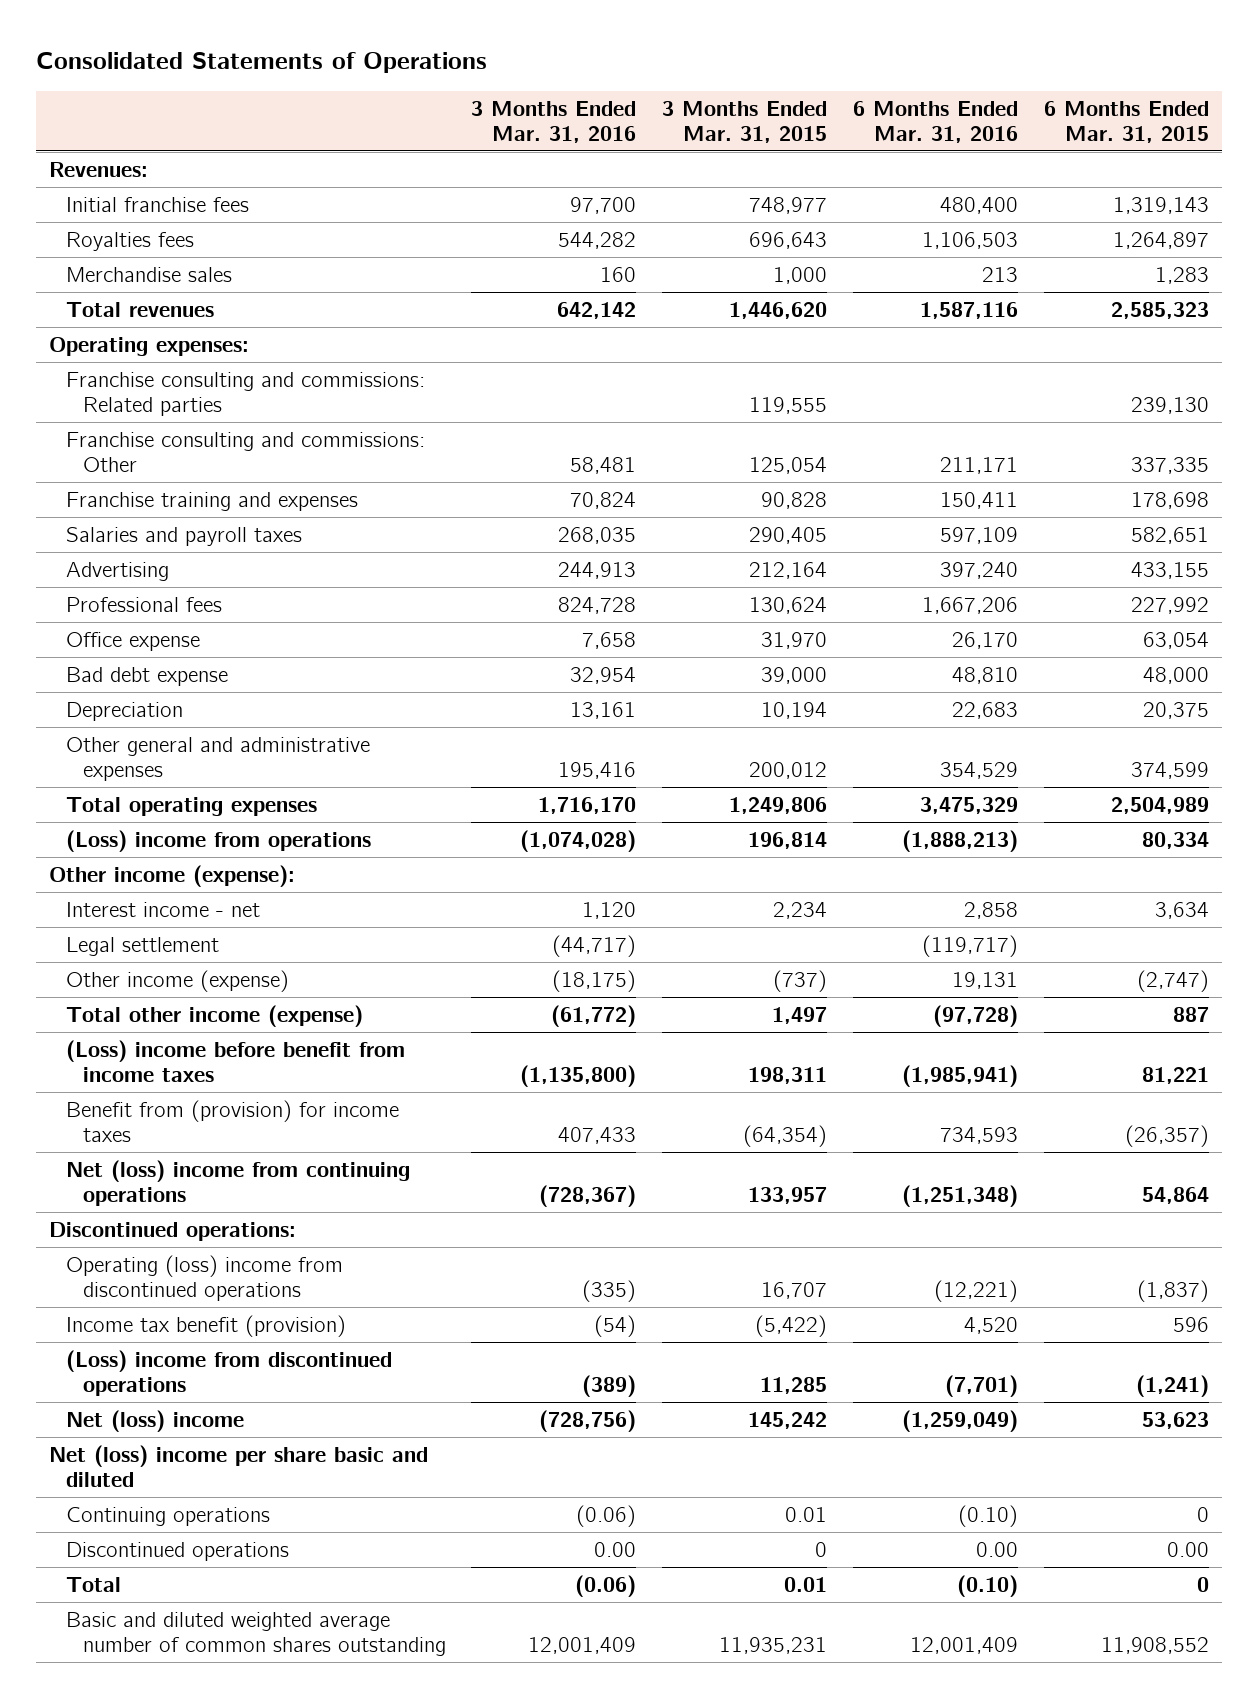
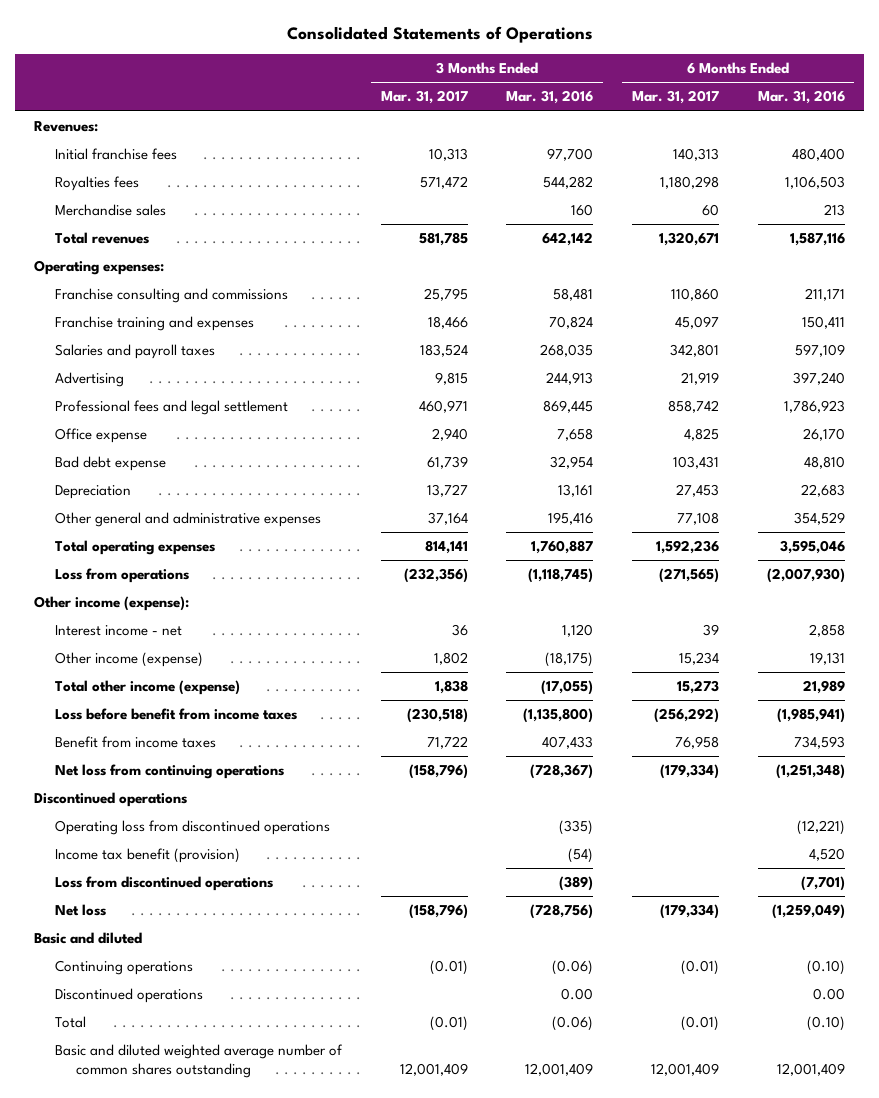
- | 3 Months Ended Mar. 31, 2016 | 3 Months Ended Mar. 31, 2015 | 6 Months Ended Mar. 31, 2016 | 6 Months Ended Mar. 31, 2015
+ | 3 Months Ended Mar. 31, 2017 | 3 Months Ended Mar. 31, 2016 | 6 Months Ended Mar. 31, 2017 | 6 Months Ended Mar. 31, 2016
- Franchise consulting and commissions: Related parties | | 119,555 | | 239,130
- Franchise consulting and commissions: Other | 58,481 | 125,054 | 211,171 | 337,335
+ Franchise consulting and commissions | 25,795 | 58,481 | 110,860 | 211,171
- Professional fees | 824,728 | 130,624 | 1,667,206 | 227,992
+ Professional fees and legal settlement | 460,971 | 869,445 | 858,742 | 1,786,923
- Total operating expenses | 1,716,170 | 1,249,806 | 3,475,329 | 2,504,989
- (Loss) income from operations | (1,074,028) | 196,814 | (1,888,213) | 80,334
+ Total operating expenses | 814,141 | 1,760,887 | 1,592,236 | 3,595,046
+ Loss from operations | (232,356) | (1,118,745) | (271,565) | (2,007,930)
- Legal settlement | (44,717) | | (119,717) |
- Total other income (expense) | (61,772) | 1,497 | (97,728) | 887
- (Loss) income before benefit from income taxes | (1,135,800) | 198,311 | (1,985,941) | 81,221
- Benefit from (provision) for income taxes | 407,433 | (64,354) | 734,593 | (26,357)
- Net (loss) income from continuing operations | (728,367) | 133,957 | (1,251,348) | 54,864
- Discontinued operations:
- Operating (loss) income from discontinued operations | (335) | 16,707 | (12,221) | (1,837)
+ Total other income (expense) | 1,838 | (17,055) | 15,273 | 21,989
+ Loss before benefit from income taxes | (230,518) | (1,135,800) | (256,292) | (1,985,941)
+ Benefit from income taxes | 71,722 | 407,433 | 76,958 | 734,593
+ Net loss from continuing operations | (158,796) | (728,367) | (179,334) | (1,251,348)
+ Discontinued operations
+ Operating loss from discontinued operations | | (335) | | (12,221)
- (Loss) income from discontinued operations | (389) | 11,285 | (7,701) | (1,241)
- Net (loss) income | (728,756) | 145,242 | (1,259,049) | 53,623
- Net (loss) income per share basic and diluted
+ Loss from discontinued operations | | (389) | | (7,701)
+ Net loss | (158,796) | (728,756) | (179,334) | (1,259,049)
+ Basic and diluted

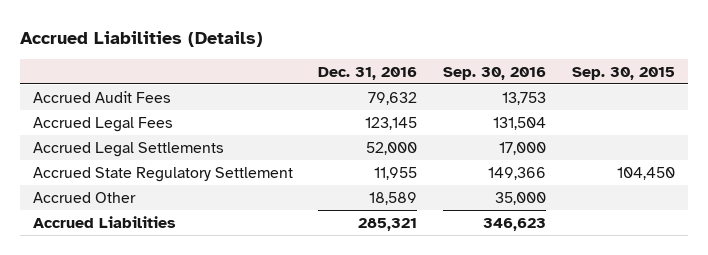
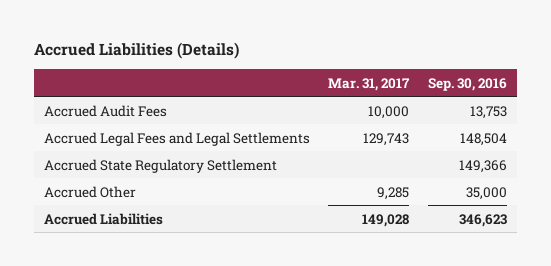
- | Dec. 31, 2016 | Sep. 30, 2016 | Sep. 30, 2015
+ | Mar. 31, 2017 | Sep. 30, 2016
- Accrued Legal Fees | 123,145 | 131,504 |
- Accrued Legal Settlements | 52,000 | 17,000 |
+ Accrued Legal Fees and Legal Settlements | 129,743 | 148,504

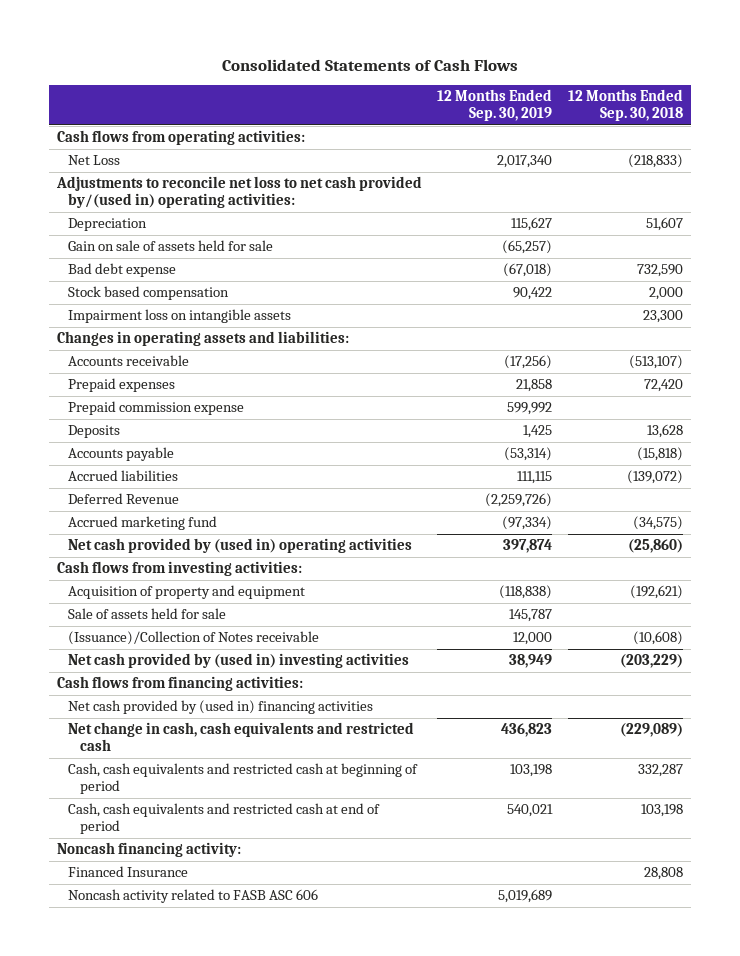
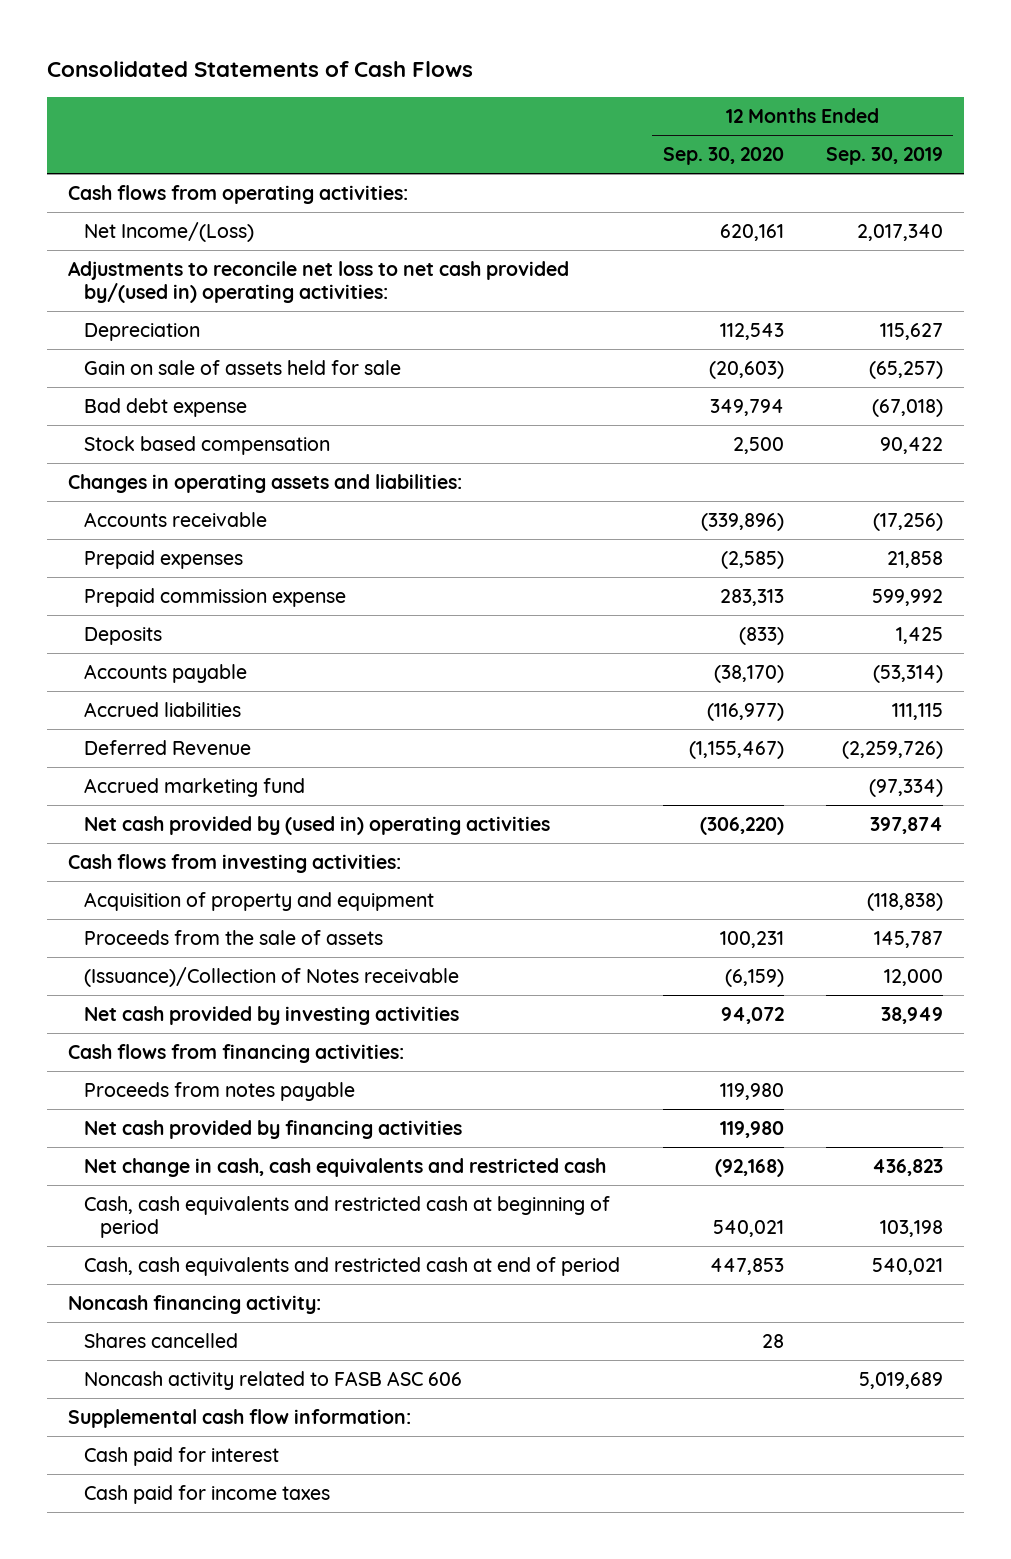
- | 12 Months Ended Sep. 30, 2019 | 12 Months Ended Sep. 30, 2018
+ | 12 Months Ended Sep. 30, 2020 | 12 Months Ended Sep. 30, 2019
- Net Loss | 2,017,340 | (218,833)
+ Net Income/(Loss) | 620,161 | 2,017,340
- Impairment loss on intangible assets | | 23,300
- Sale of assets held for sale | 145,787 |
+ Proceeds from the sale of assets | 100,231 | 145,787
- Net cash provided by (used in) investing activities | 38,949 | (203,229)
+ Net cash provided by investing activities | 94,072 | 38,949
- Net cash provided by (used in) financing activities
+ Proceeds from notes payable | 119,980 |
+ Net cash provided by financing activities | 119,980 |
- Financed Insurance | | 28,808
+ Shares cancelled | 28 |
+ Supplemental cash flow information:
+ Cash paid for interest
+ Cash paid for income taxes

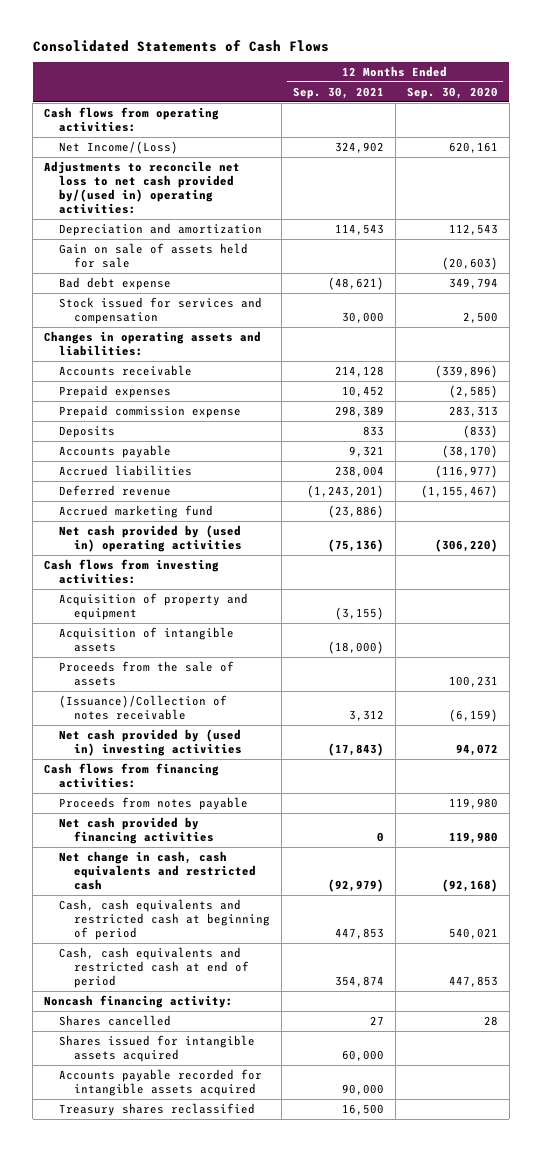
- | 12 Months Ended Sep. 30, 2020 | 12 Months Ended Sep. 30, 2019
+ | 12 Months Ended Sep. 30, 2021 | 12 Months Ended Sep. 30, 2020
- Depreciation | 112,543 | 115,627
+ Depreciation and amortization | 114,543 | 112,543
- Stock based compensation | 2,500 | 90,422
+ Stock issued for services and compensation | 30,000 | 2,500
- Deferred Revenue | (1,155,467) | (2,259,726)
+ Deferred revenue | (1,243,201) | (1,155,467)
+ Acquisition of intangible assets | (18,000) |
- (Issuance)/Collection of Notes receivable | (6,159) | 12,000
- Net cash provided by investing activities | 94,072 | 38,949
+ (Issuance)/Collection of notes receivable | 3,312 | (6,159)
+ Net cash provided by (used in) investing activities | (17,843) | 94,072
- Noncash activity related to FASB ASC 606 | | 5,019,689
- Supplemental cash flow information:
- Cash paid for interest
- Cash paid for income taxes
+ Shares issued for intangible assets acquired | 60,000 |
+ Accounts payable recorded for intangible assets acquired | 90,000 |
+ Treasury shares reclassified | 16,500 |

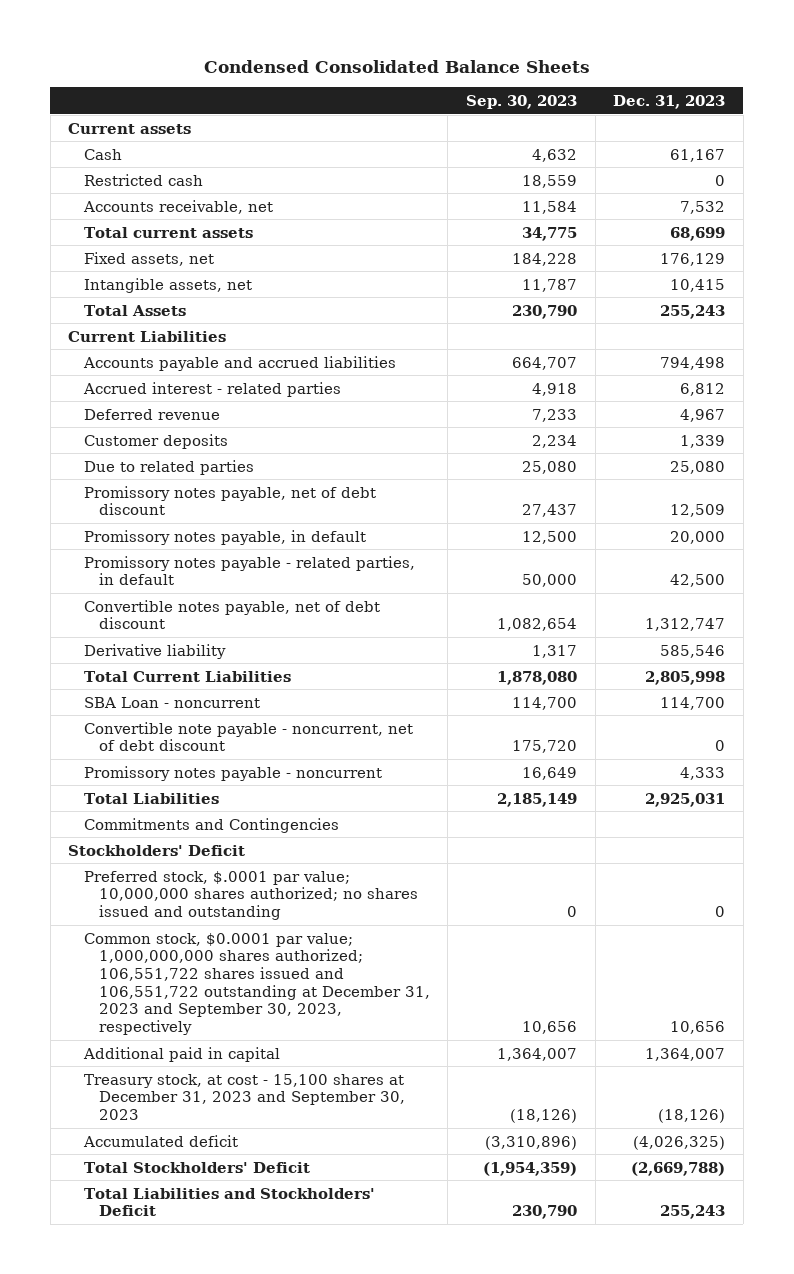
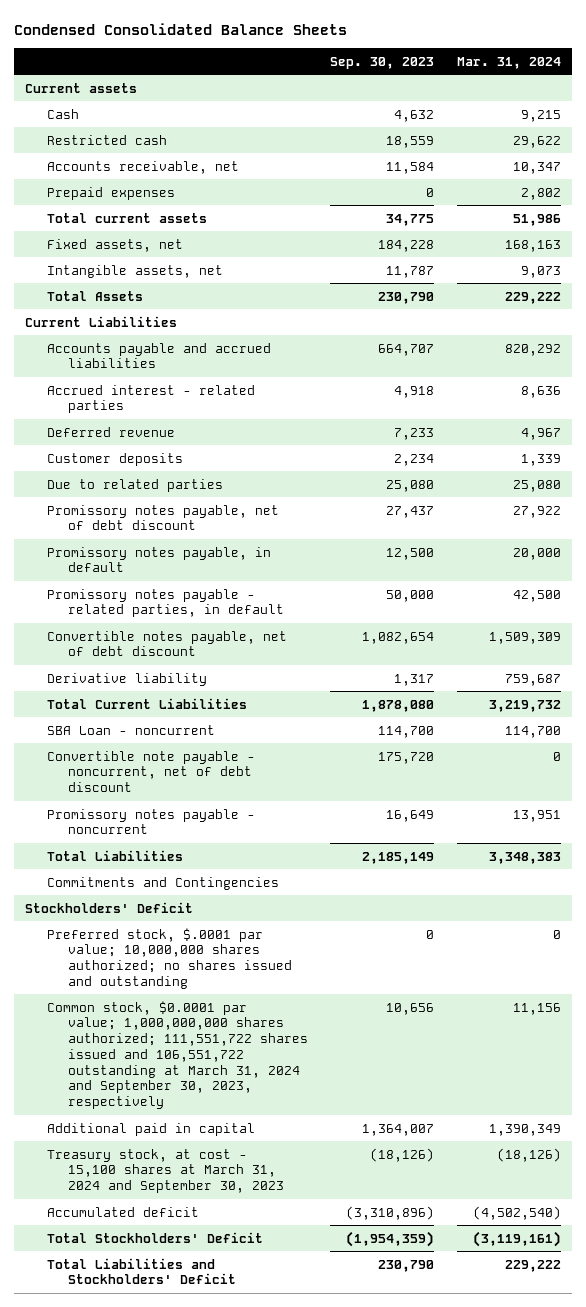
- | Sep. 30, 2023 | Dec. 31, 2023
+ | Sep. 30, 2023 | Mar. 31, 2024
+ Prepaid expenses | 0 | 2,802
- Common stock, $0.0001 par value; 1,000,000,000 shares authorized; 106,551,722 shares issued and 106,551,722 outstanding at December 31, 2023 and September 30, 2023, respectively | 10,656 | 10,656
+ Common stock, $0.0001 par value; 1,000,000,000 shares authorized; 111,551,722 shares issued and 106,551,722 outstanding at March 31, 2024 and September 30, 2023, respectively | 10,656 | 11,156
- Treasury stock, at cost - 15,100 shares at December 31, 2023 and September 30, 2023 | (18,126) | (18,126)
+ Treasury stock, at cost - 15,100 shares at March 31, 2024 and September 30, 2023 | (18,126) | (18,126)

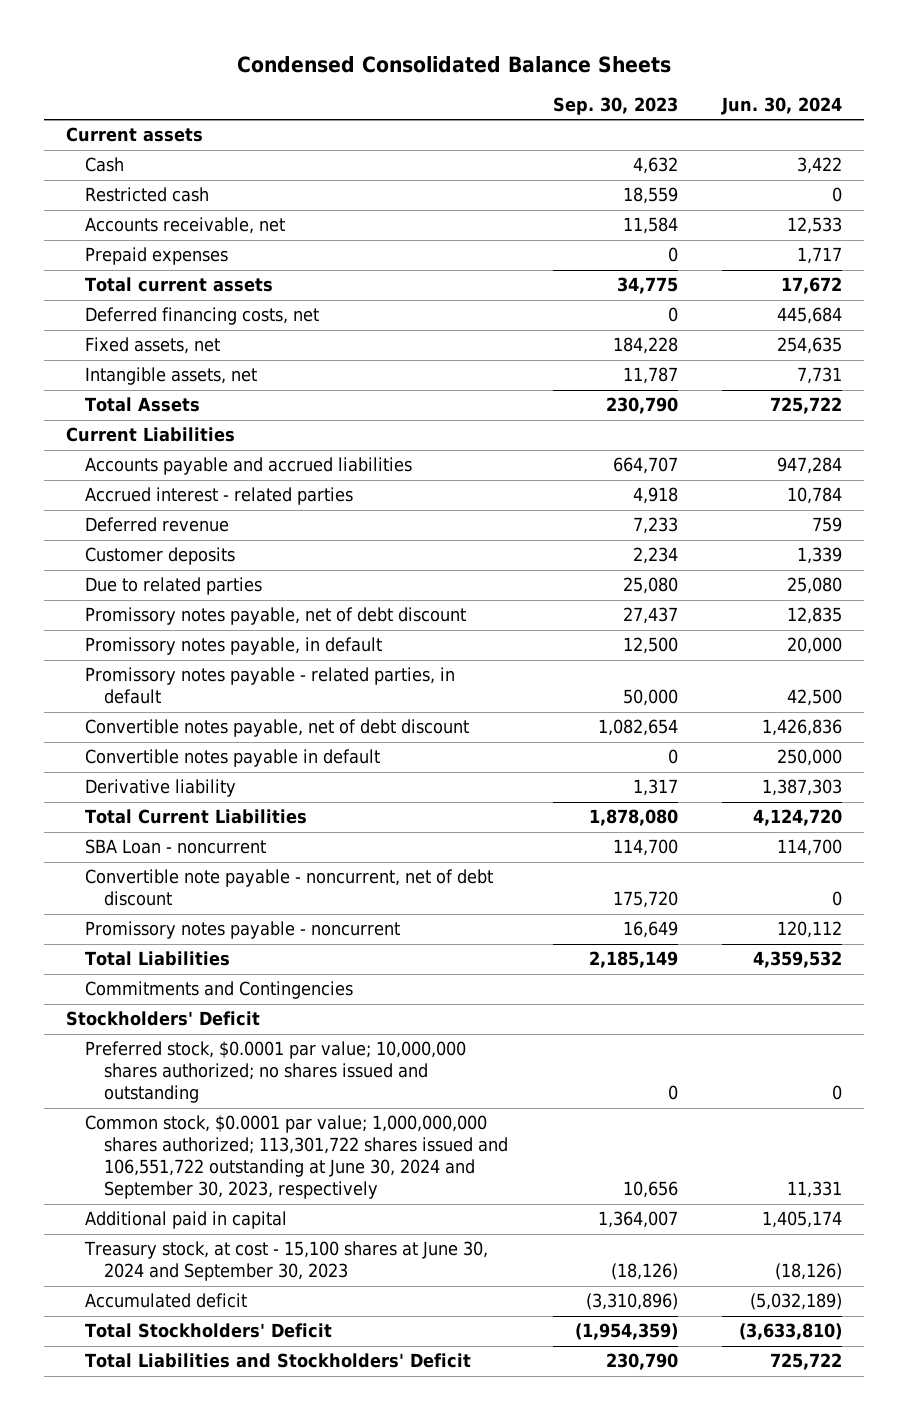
- | Sep. 30, 2023 | Mar. 31, 2024
+ | Sep. 30, 2023 | Jun. 30, 2024
+ Deferred financing costs, net | 0 | 445,684
+ Convertible notes payable in default | 0 | 250,000
- Preferred stock, $.0001 par value; 10,000,000 shares authorized; no shares issued and outstanding | 0 | 0
- Common stock, $0.0001 par value; 1,000,000,000 shares authorized; 111,551,722 shares issued and 106,551,722 outstanding at March 31, 2024 and September 30, 2023, respectively | 10,656 | 11,156
+ Preferred stock, $0.0001 par value; 10,000,000 shares authorized; no shares issued and outstanding | 0 | 0
+ Common stock, $0.0001 par value; 1,000,000,000 shares authorized; 113,301,722 shares issued and 106,551,722 outstanding at June 30, 2024 and September 30, 2023, respectively | 10,656 | 11,331
- Treasury stock, at cost - 15,100 shares at March 31, 2024 and September 30, 2023 | (18,126) | (18,126)
+ Treasury stock, at cost - 15,100 shares at June 30, 2024 and September 30, 2023 | (18,126) | (18,126)

